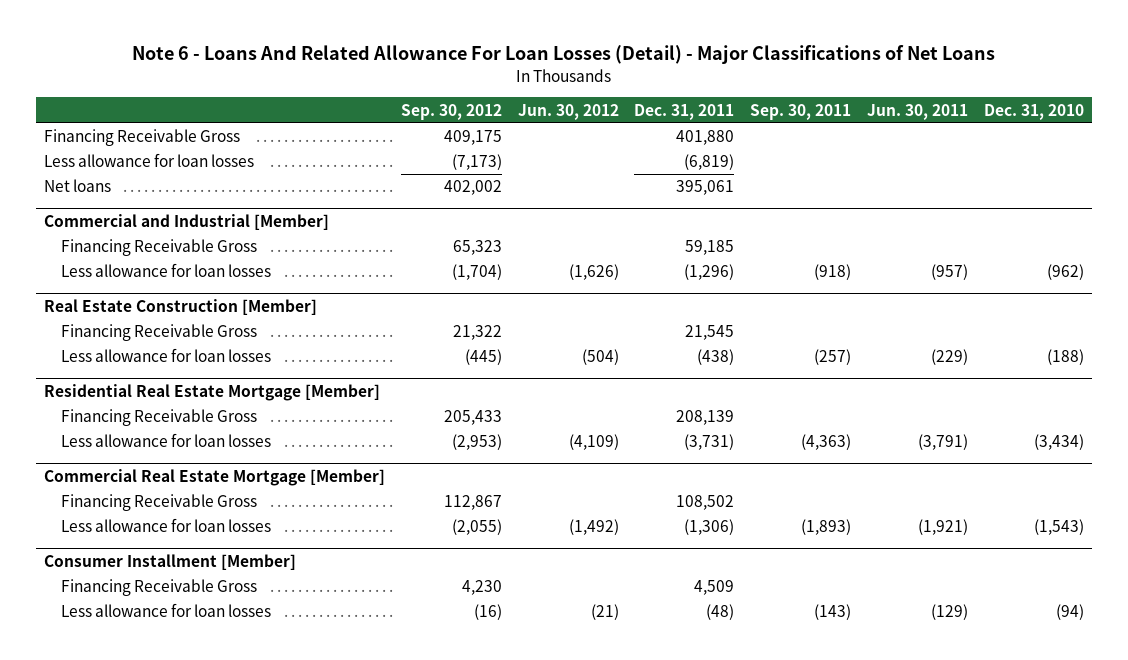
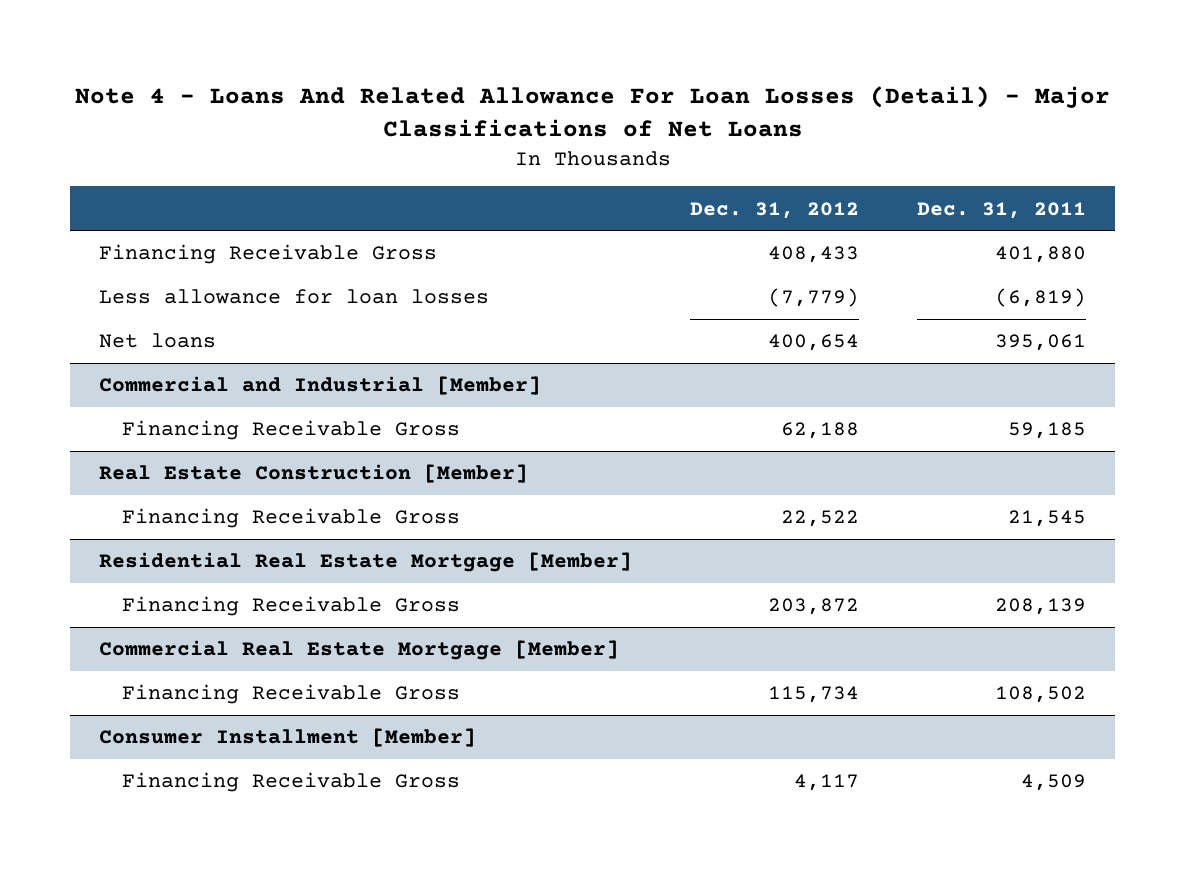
- Note 6 - Loans And Related Allowance For Loan Losses (Detail) - Major Classifications of Net Loans
+ Note 4 - Loans And Related Allowance For Loan Losses (Detail) - Major Classifications of Net Loans
- | Sep. 30, 2012 | Jun. 30, 2012 | Dec. 31, 2011 | Sep. 30, 2011 | Jun. 30, 2011 | Dec. 31, 2010
+ | Dec. 31, 2012 | Dec. 31, 2011
@ Commercial and Industrial [Member]
- Less allowance for loan losses | (1,704) | (1,626) | (1,296) | (918) | (957) | (962)
@ Real Estate Construction [Member]
- Less allowance for loan losses | (445) | (504) | (438) | (257) | (229) | (188)
@ Residential Real Estate Mortgage [Member]
- Less allowance for loan losses | (2,953) | (4,109) | (3,731) | (4,363) | (3,791) | (3,434)
@ Commercial Real Estate Mortgage [Member]
- Less allowance for loan losses | (2,055) | (1,492) | (1,306) | (1,893) | (1,921) | (1,543)
@ Consumer Installment [Member]
- Less allowance for loan losses | (16) | (21) | (48) | (143) | (129) | (94)

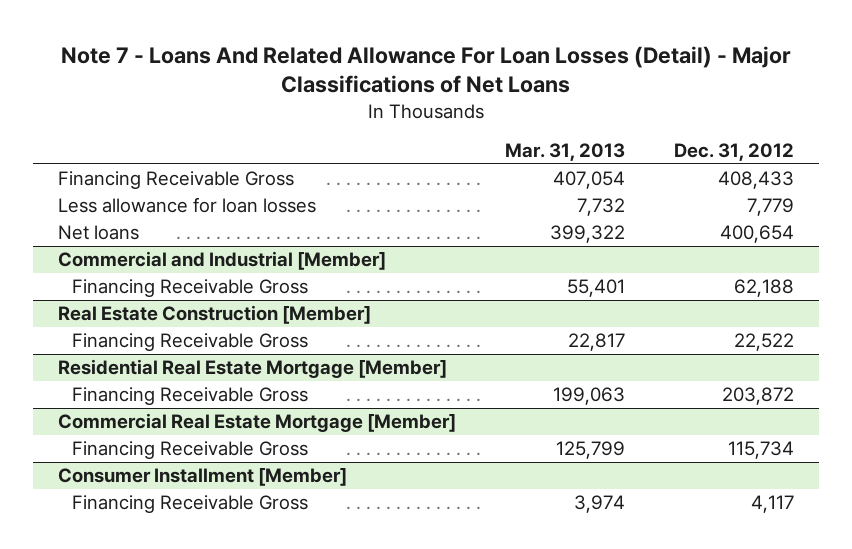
- Note 4 - Loans And Related Allowance For Loan Losses (Detail) - Major Classifications of Net Loans
+ Note 7 - Loans And Related Allowance For Loan Losses (Detail) - Major Classifications of Net Loans
- | Dec. 31, 2012 | Dec. 31, 2011
+ | Mar. 31, 2013 | Dec. 31, 2012
- Less allowance for loan losses | (7,779) | (6,819)
+ Less allowance for loan losses | 7,732 | 7,779

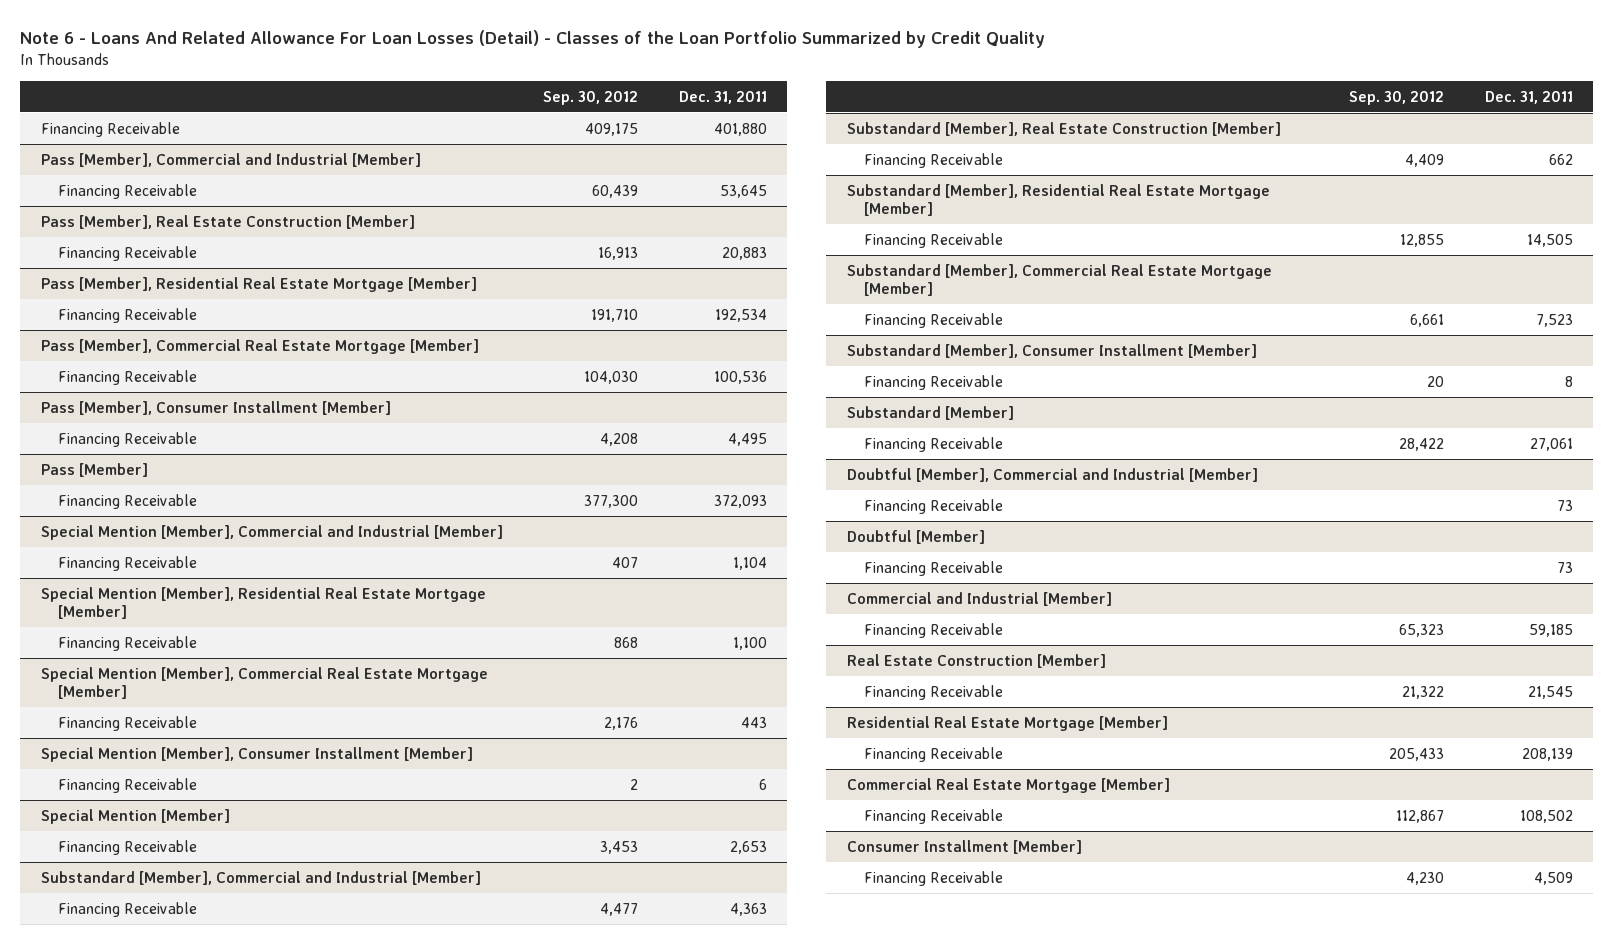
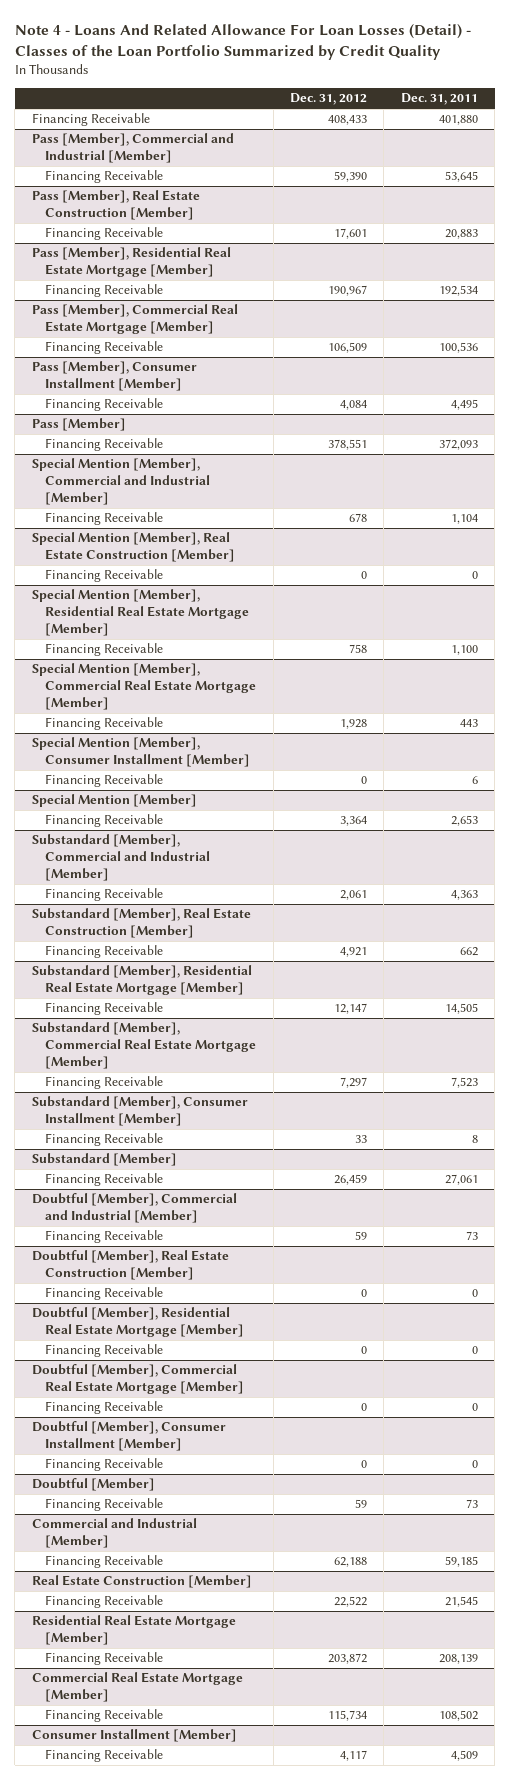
- Note 6 - Loans And Related Allowance For Loan Losses (Detail) - Classes of the Loan Portfolio Summarized by Credit Quality
+ Note 4 - Loans And Related Allowance For Loan Losses (Detail) - Classes of the Loan Portfolio Summarized by Credit Quality
- | Sep. 30, 2012 | Dec. 31, 2011
+ | Dec. 31, 2012 | Dec. 31, 2011
+ Special Mention [Member], Real Estate Construction [Member]
+ Financing Receivable | 0 | 0
+ Doubtful [Member], Real Estate Construction [Member]
+ Financing Receivable | 0 | 0
+ Doubtful [Member], Residential Real Estate Mortgage [Member]
+ Financing Receivable | 0 | 0
+ Doubtful [Member], Commercial Real Estate Mortgage [Member]
+ Financing Receivable | 0 | 0
+ Doubtful [Member], Consumer Installment [Member]
+ Financing Receivable | 0 | 0

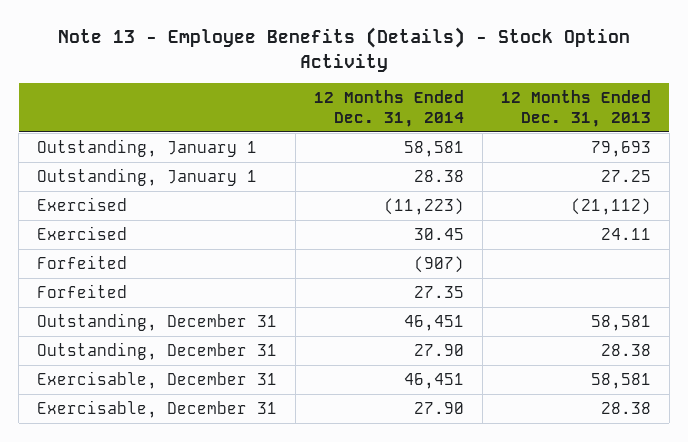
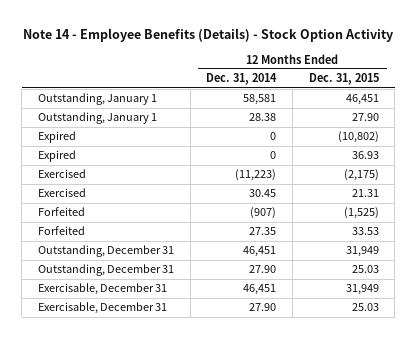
- Note 13 - Employee Benefits (Details) - Stock Option Activity
+ Note 14 - Employee Benefits (Details) - Stock Option Activity
- | 12 Months Ended Dec. 31, 2014 | 12 Months Ended Dec. 31, 2013
+ | 12 Months Ended Dec. 31, 2014 | 12 Months Ended Dec. 31, 2015
+ Expired | 0 | (10,802)
+ Expired | 0 | 36.93

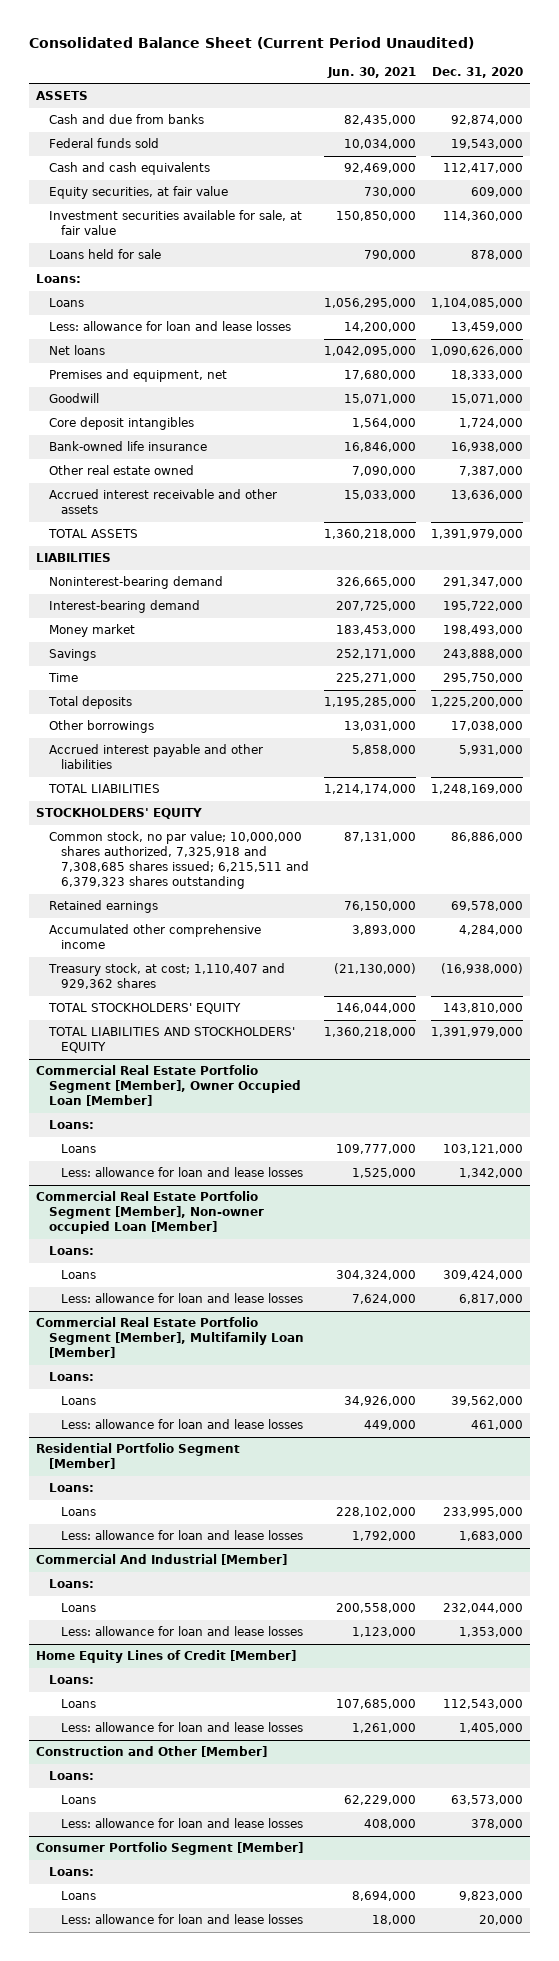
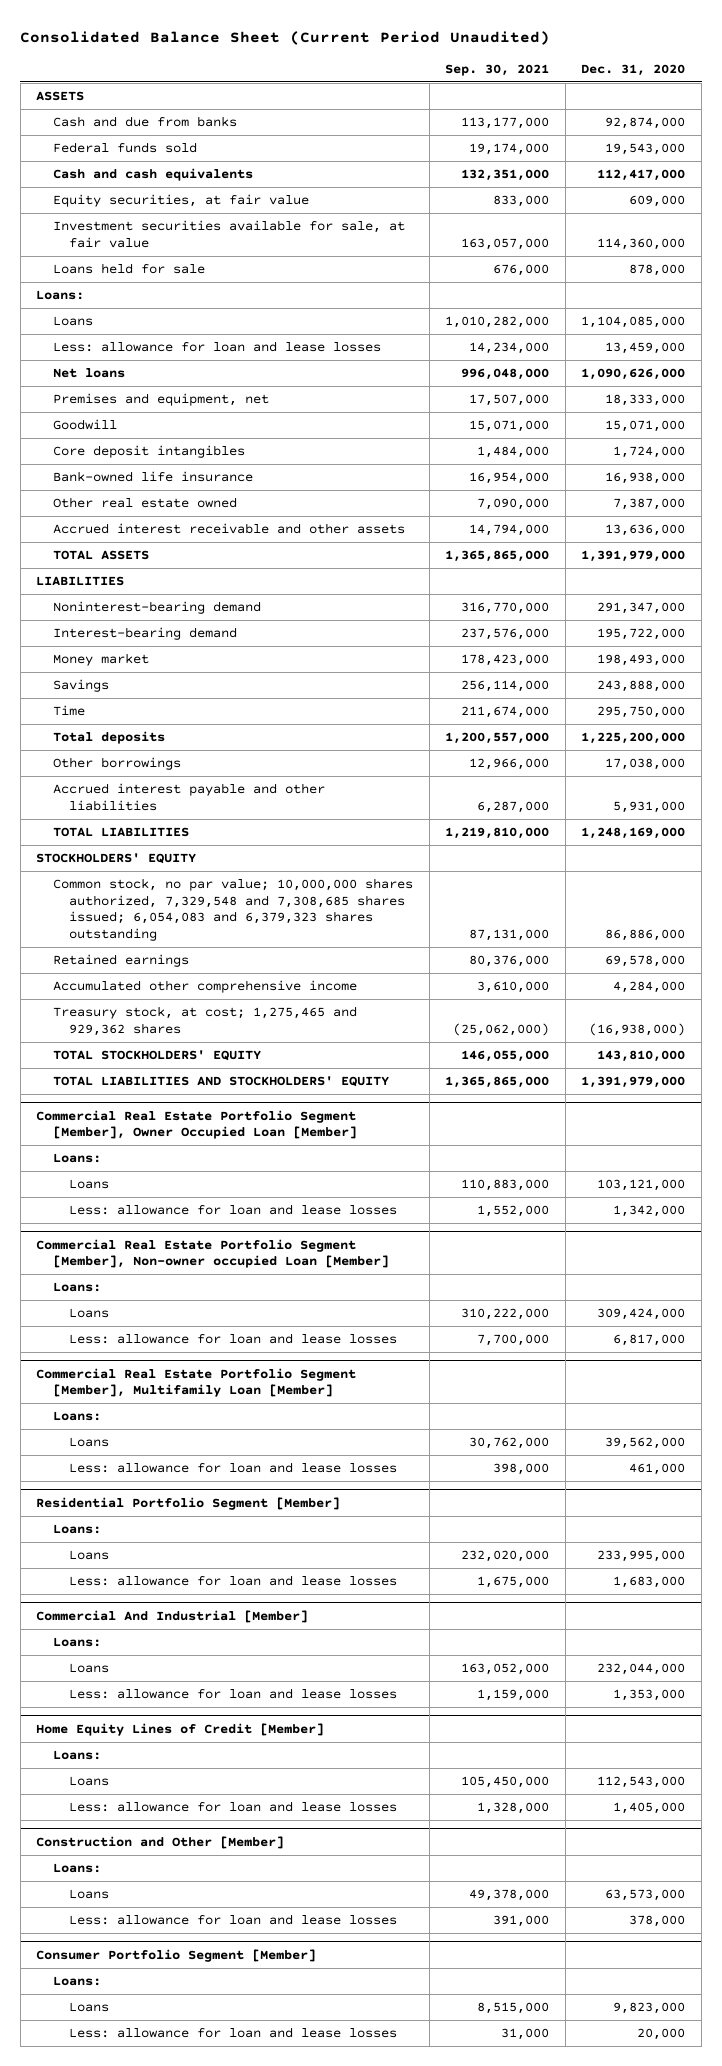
- | Jun. 30, 2021 | Dec. 31, 2020
+ | Sep. 30, 2021 | Dec. 31, 2020
- Common stock, no par value; 10,000,000 shares authorized, 7,325,918 and 7,308,685 shares issued; 6,215,511 and 6,379,323 shares outstanding | 87,131,000 | 86,886,000
+ Common stock, no par value; 10,000,000 shares authorized, 7,329,548 and 7,308,685 shares issued; 6,054,083 and 6,379,323 shares outstanding | 87,131,000 | 86,886,000
- Treasury stock, at cost; 1,110,407 and 929,362 shares | (21,130,000) | (16,938,000)
+ Treasury stock, at cost; 1,275,465 and 929,362 shares | (25,062,000) | (16,938,000)

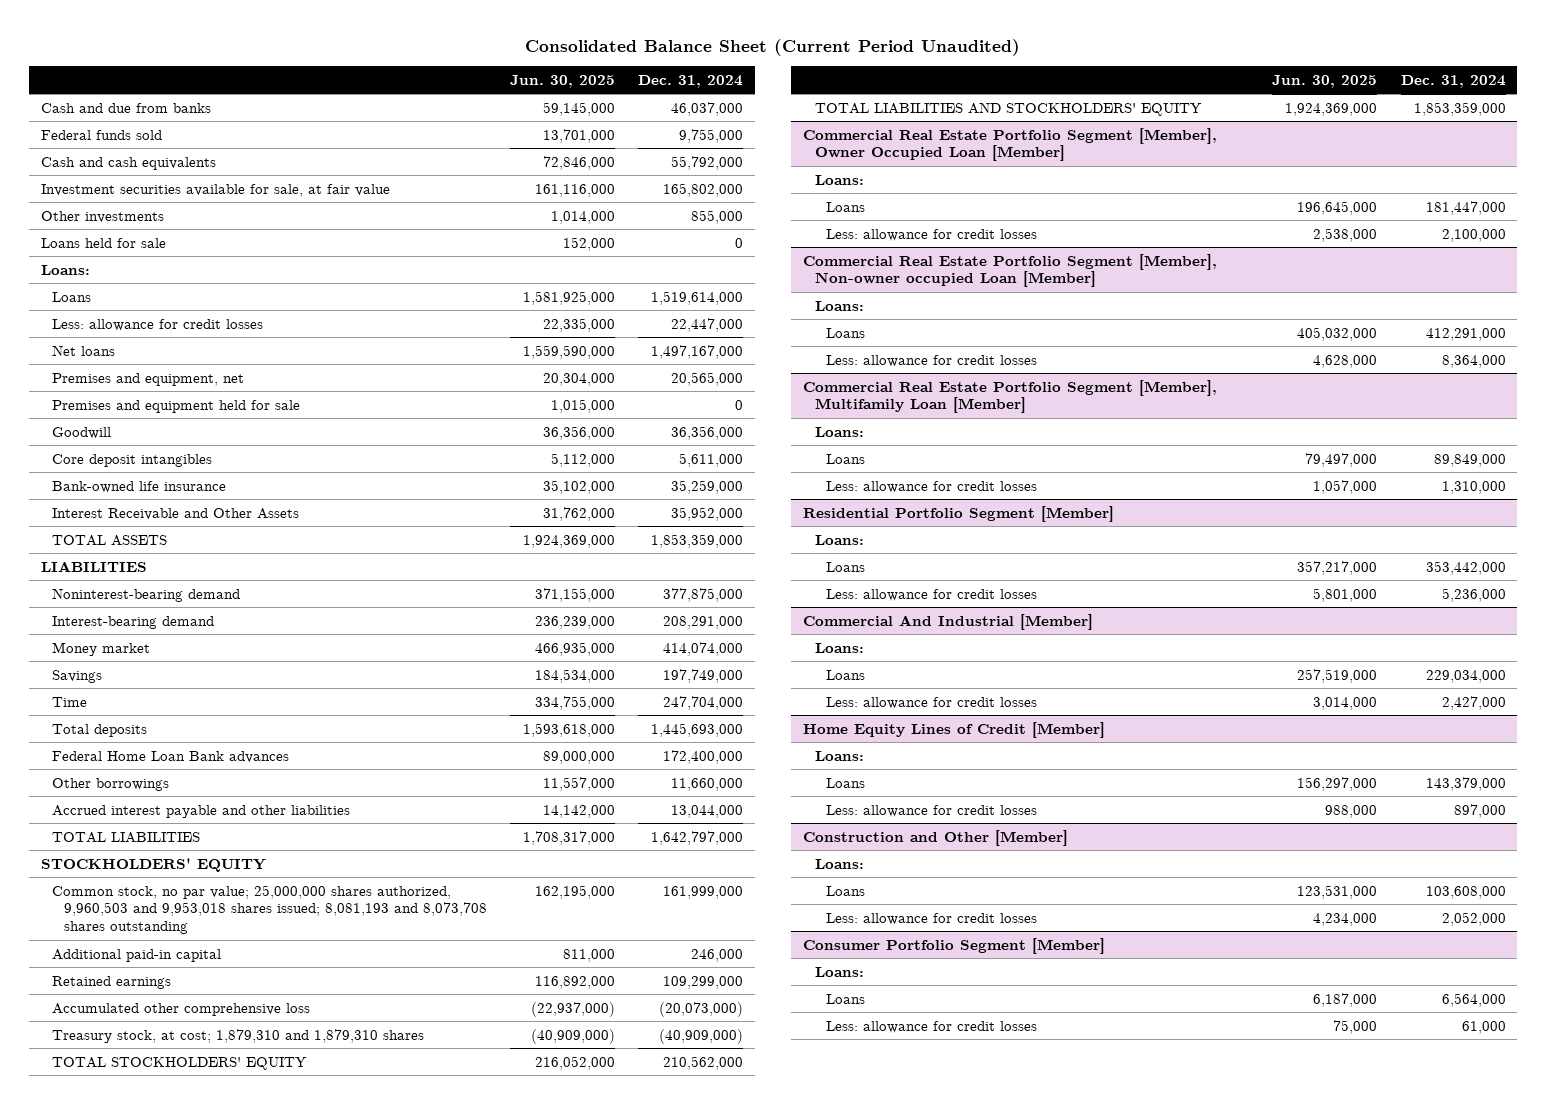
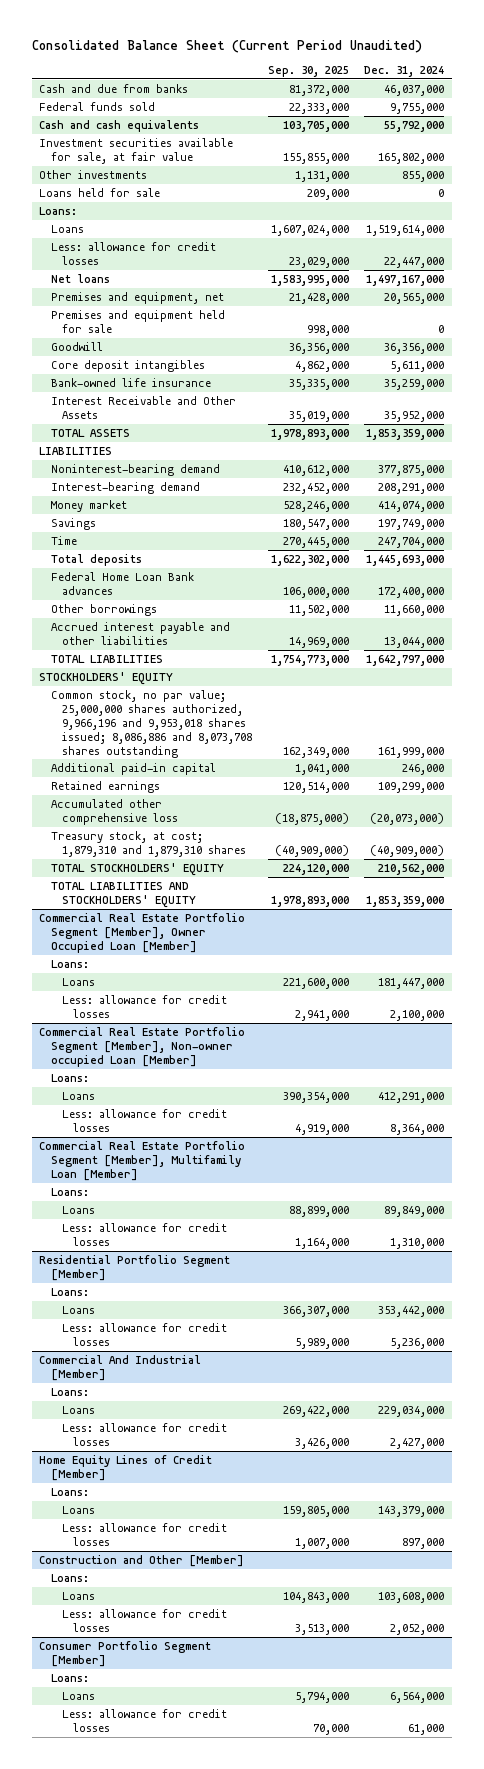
- | Jun. 30, 2025 | Dec. 31, 2024
+ | Sep. 30, 2025 | Dec. 31, 2024
- Common stock, no par value; 25,000,000 shares authorized, 9,960,503 and 9,953,018 shares issued; 8,081,193 and 8,073,708 shares outstanding | 162,195,000 | 161,999,000
+ Common stock, no par value; 25,000,000 shares authorized, 9,966,196 and 9,953,018 shares issued; 8,086,886 and 8,073,708 shares outstanding | 162,349,000 | 161,999,000

